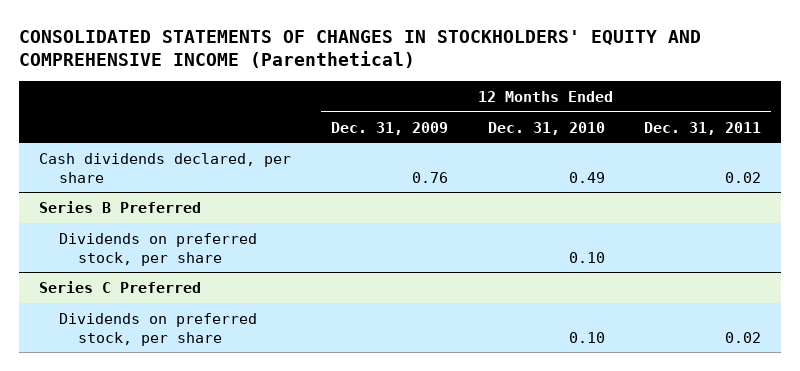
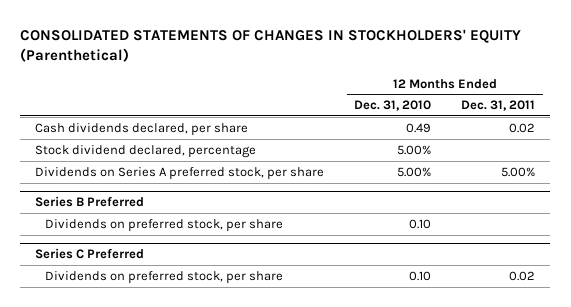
- CONSOLIDATED STATEMENTS OF CHANGES IN STOCKHOLDERS' EQUITY AND COMPREHENSIVE INCOME (Parenthetical)
+ CONSOLIDATED STATEMENTS OF CHANGES IN STOCKHOLDERS' EQUITY (Parenthetical)
- | 12 Months Ended Dec. 31, 2009 | 12 Months Ended Dec. 31, 2010 | 12 Months Ended Dec. 31, 2011
+ | 12 Months Ended Dec. 31, 2010 | 12 Months Ended Dec. 31, 2011
+ Stock dividend declared, percentage | 5.00% |
+ Dividends on Series A preferred stock, per share | 5.00% | 5.00%

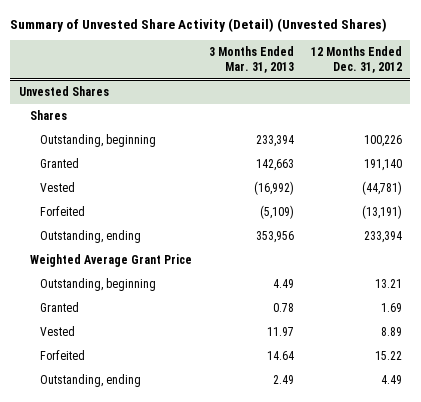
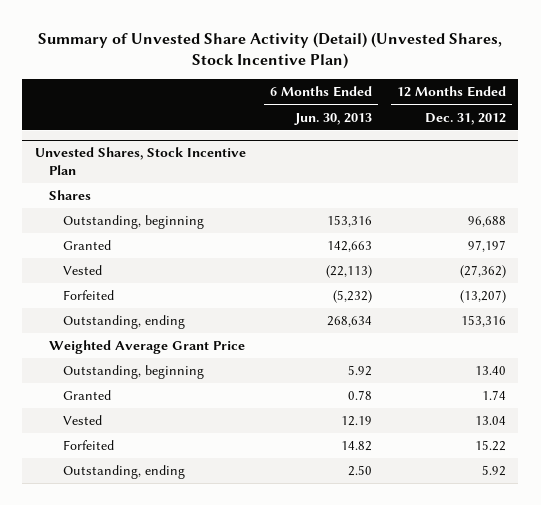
- Summary of Unvested Share Activity (Detail) (Unvested Shares)
+ Summary of Unvested Share Activity (Detail) (Unvested Shares, Stock Incentive Plan)
- | 3 Months Ended Mar. 31, 2013 | 12 Months Ended Dec. 31, 2012
+ | 6 Months Ended Jun. 30, 2013 | 12 Months Ended Dec. 31, 2012
- Unvested Shares
+ Unvested Shares, Stock Incentive Plan
- Outstanding, beginning | 233,394 | 100,226
- Granted | 142,663 | 191,140
- Vested | (16,992) | (44,781)
- Forfeited | (5,109) | (13,191)
- Outstanding, ending | 353,956 | 233,394
+ Outstanding, beginning | 153,316 | 96,688
+ Granted | 142,663 | 97,197
+ Vested | (22,113) | (27,362)
+ Forfeited | (5,232) | (13,207)
+ Outstanding, ending | 268,634 | 153,316
- Outstanding, beginning | 4.49 | 13.21
- Granted | 0.78 | 1.69
- Vested | 11.97 | 8.89
+ Outstanding, beginning | 5.92 | 13.40
+ Granted | 0.78 | 1.74
+ Vested | 12.19 | 13.04
- Outstanding, ending | 2.49 | 4.49
+ Outstanding, ending | 2.50 | 5.92

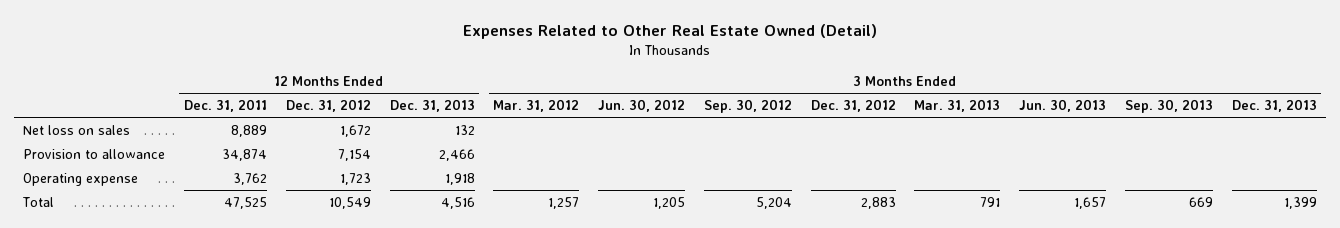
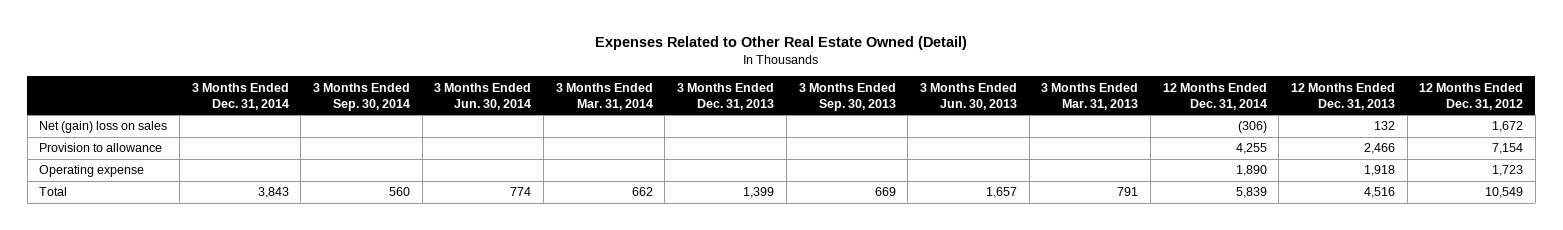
- | 12 Months Ended Dec. 31, 2011 | 12 Months Ended Dec. 31, 2012 | 12 Months Ended Dec. 31, 2013 | 3 Months Ended Mar. 31, 2012 | 3 Months Ended Jun. 30, 2012 | 3 Months Ended Sep. 30, 2012 | 3 Months Ended Dec. 31, 2012 | 3 Months Ended Mar. 31, 2013 | 3 Months Ended Jun. 30, 2013 | 3 Months Ended Sep. 30, 2013 | 3 Months Ended Dec. 31, 2013
+ | 3 Months Ended Dec. 31, 2014 | 3 Months Ended Sep. 30, 2014 | 3 Months Ended Jun. 30, 2014 | 3 Months Ended Mar. 31, 2014 | 3 Months Ended Dec. 31, 2013 | 3 Months Ended Sep. 30, 2013 | 3 Months Ended Jun. 30, 2013 | 3 Months Ended Mar. 31, 2013 | 12 Months Ended Dec. 31, 2014 | 12 Months Ended Dec. 31, 2013 | 12 Months Ended Dec. 31, 2012
- Net loss on sales | 8,889 | 1,672 | 132 | | | | | | | |
+ Net (gain) loss on sales | | | | | | | | | (306) | 132 | 1,672

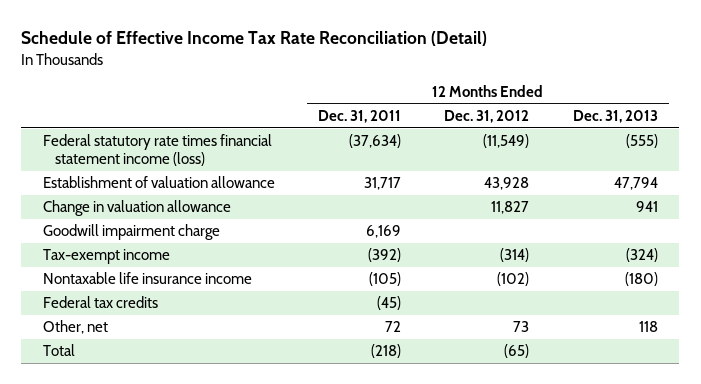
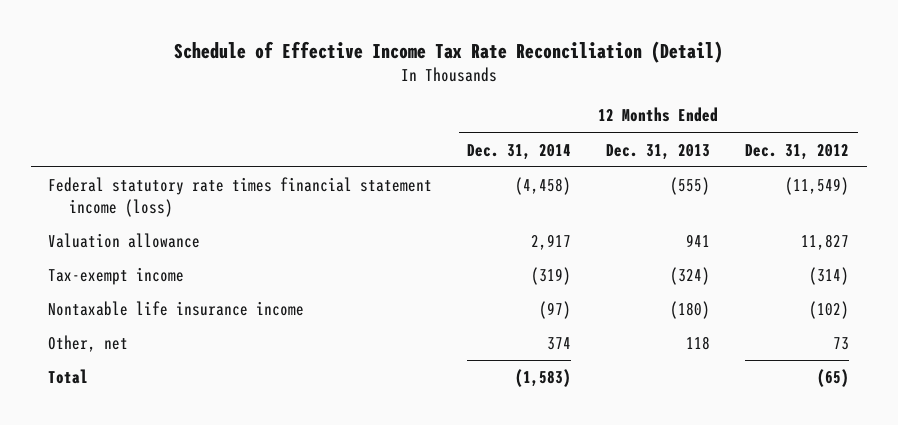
- | 12 Months Ended Dec. 31, 2011 | 12 Months Ended Dec. 31, 2012 | 12 Months Ended Dec. 31, 2013
+ | 12 Months Ended Dec. 31, 2014 | 12 Months Ended Dec. 31, 2013 | 12 Months Ended Dec. 31, 2012
- Establishment of valuation allowance | 31,717 | 43,928 | 47,794
- Change in valuation allowance | | 11,827 | 941
- Goodwill impairment charge | 6,169 | |
+ Valuation allowance | 2,917 | 941 | 11,827
- Federal tax credits | (45) | |

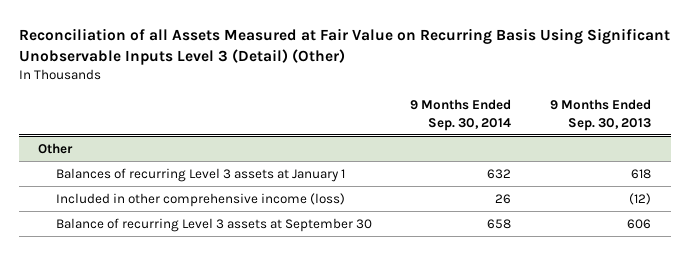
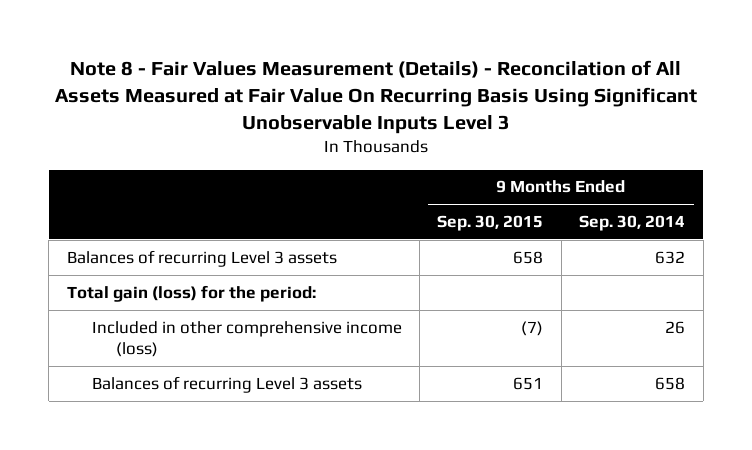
- Reconciliation of all Assets Measured at Fair Value on Recurring Basis Using Significant Unobservable Inputs Level 3 (Detail) (Other)
+ Note 8 - Fair Values Measurement (Details) - Reconcilation of All Assets Measured at Fair Value On Recurring Basis Using Significant Unobservable Inputs Level 3
- | 9 Months Ended Sep. 30, 2014 | 9 Months Ended Sep. 30, 2013
+ | 9 Months Ended Sep. 30, 2015 | 9 Months Ended Sep. 30, 2014
- Other
- Balances of recurring Level 3 assets at January 1 | 632 | 618
+ Balances of recurring Level 3 assets | 658 | 632
+ Total gain (loss) for the period:
- Balance of recurring Level 3 assets at September 30 | 658 | 606
+ Balances of recurring Level 3 assets | 651 | 658

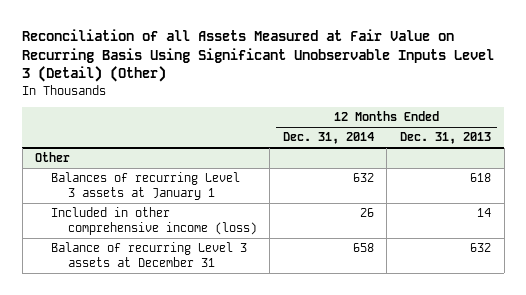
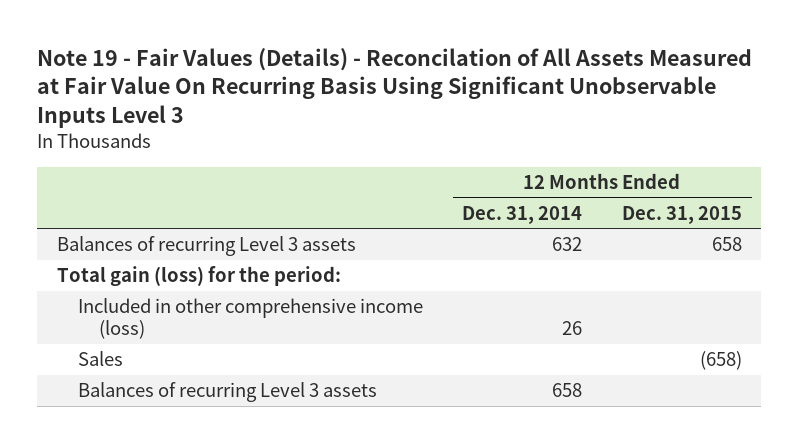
- Reconciliation of all Assets Measured at Fair Value on Recurring Basis Using Significant Unobservable Inputs Level 3 (Detail) (Other)
+ Note 19 - Fair Values (Details) - Reconcilation of All Assets Measured at Fair Value On Recurring Basis Using Significant Unobservable Inputs Level 3
- | 12 Months Ended Dec. 31, 2014 | 12 Months Ended Dec. 31, 2013
+ | 12 Months Ended Dec. 31, 2014 | 12 Months Ended Dec. 31, 2015
- Other
- Balances of recurring Level 3 assets at January 1 | 632 | 618
+ Balances of recurring Level 3 assets | 632 | 658
+ Total gain (loss) for the period:
- Balance of recurring Level 3 assets at December 31 | 658 | 632
+ Sales | | (658)
+ Balances of recurring Level 3 assets | 658 |

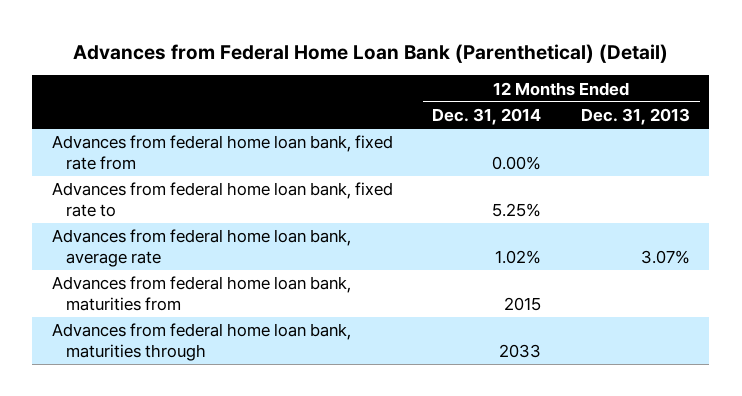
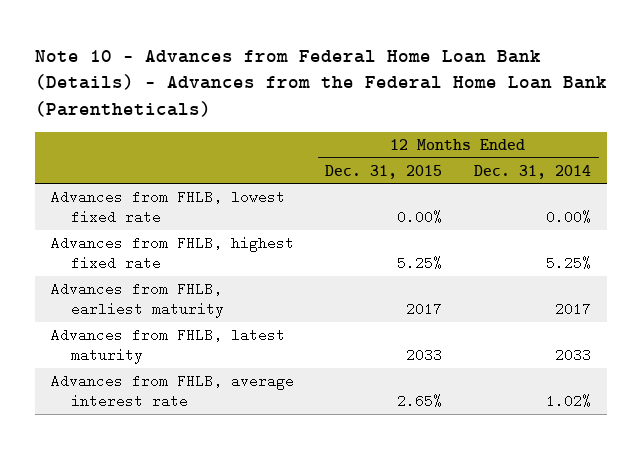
- Advances from Federal Home Loan Bank (Parenthetical) (Detail)
+ Note 10 - Advances from Federal Home Loan Bank (Details) - Advances from the Federal Home Loan Bank (Parentheticals)
- | 12 Months Ended Dec. 31, 2014 | 12 Months Ended Dec. 31, 2013
+ | 12 Months Ended Dec. 31, 2015 | 12 Months Ended Dec. 31, 2014
- Advances from federal home loan bank, fixed rate from | 0.00% |
- Advances from federal home loan bank, fixed rate to | 5.25% |
- Advances from federal home loan bank, average rate | 1.02% | 3.07%
- Advances from federal home loan bank, maturities from | 2015 |
- Advances from federal home loan bank, maturities through | 2033 |
+ Advances from FHLB, lowest fixed rate | 0.00% | 0.00%
+ Advances from FHLB, highest fixed rate | 5.25% | 5.25%
+ Advances from FHLB, earliest maturity | 2017 | 2017
+ Advances from FHLB, latest maturity | 2033 | 2033
+ Advances from FHLB, average interest rate | 2.65% | 1.02%

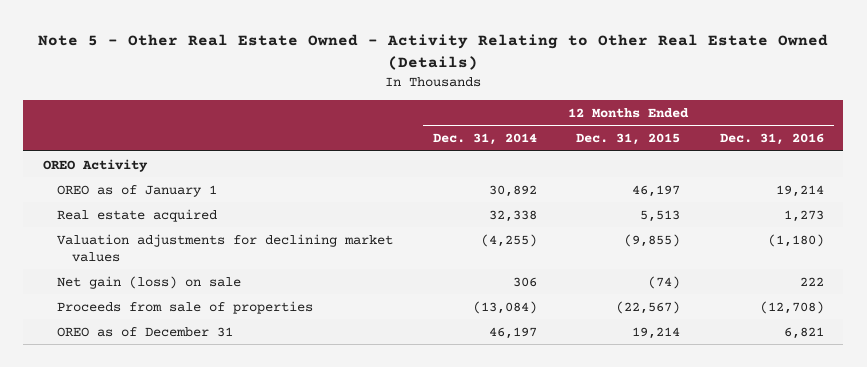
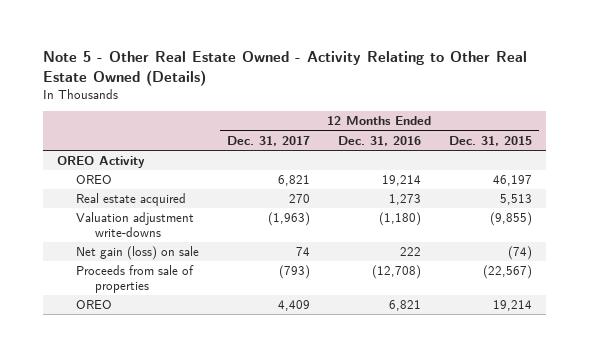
- | 12 Months Ended Dec. 31, 2014 | 12 Months Ended Dec. 31, 2015 | 12 Months Ended Dec. 31, 2016
+ | 12 Months Ended Dec. 31, 2017 | 12 Months Ended Dec. 31, 2016 | 12 Months Ended Dec. 31, 2015
- OREO as of January 1 | 30,892 | 46,197 | 19,214
+ OREO | 6,821 | 19,214 | 46,197
- Valuation adjustments for declining market values | (4,255) | (9,855) | (1,180)
+ Valuation adjustment write-downs | (1,963) | (1,180) | (9,855)
- OREO as of December 31 | 46,197 | 19,214 | 6,821
+ OREO | 4,409 | 6,821 | 19,214

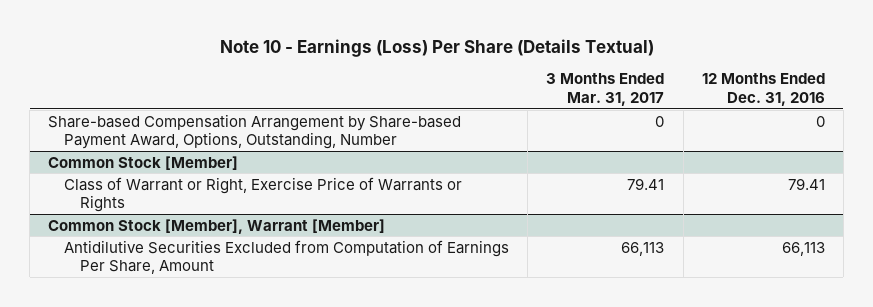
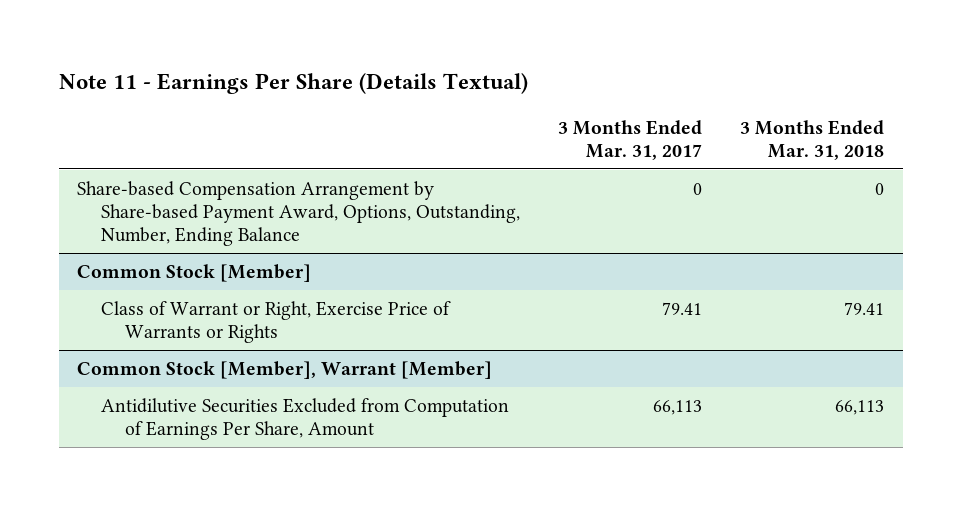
- Note 10 - Earnings (Loss) Per Share (Details Textual)
+ Note 11 - Earnings Per Share (Details Textual)
- | 3 Months Ended Mar. 31, 2017 | 12 Months Ended Dec. 31, 2016
+ | 3 Months Ended Mar. 31, 2017 | 3 Months Ended Mar. 31, 2018
- Share-based Compensation Arrangement by Share-based Payment Award, Options, Outstanding, Number | 0 | 0
+ Share-based Compensation Arrangement by Share-based Payment Award, Options, Outstanding, Number, Ending Balance | 0 | 0

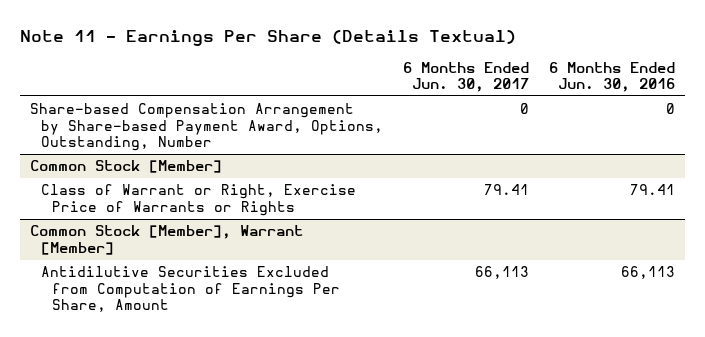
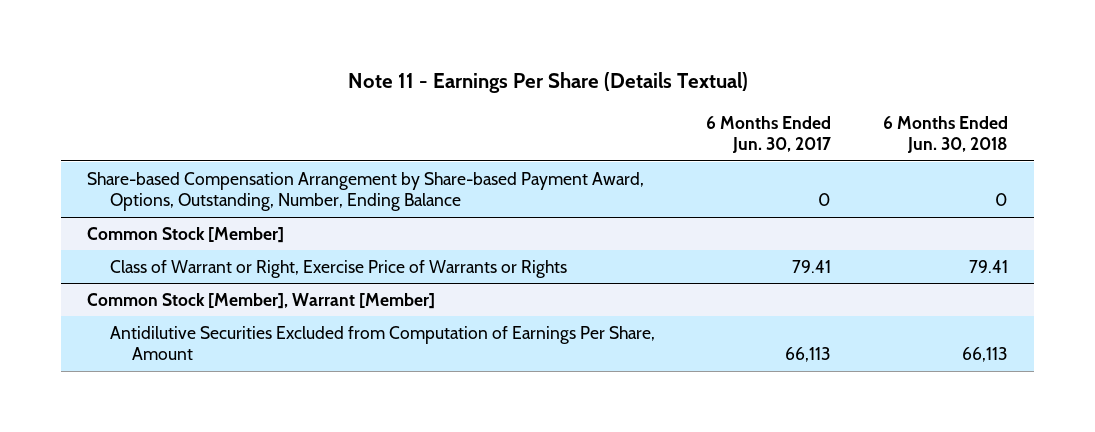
- | 6 Months Ended Jun. 30, 2017 | 6 Months Ended Jun. 30, 2016
+ | 6 Months Ended Jun. 30, 2017 | 6 Months Ended Jun. 30, 2018
- Share-based Compensation Arrangement by Share-based Payment Award, Options, Outstanding, Number | 0 | 0
+ Share-based Compensation Arrangement by Share-based Payment Award, Options, Outstanding, Number, Ending Balance | 0 | 0

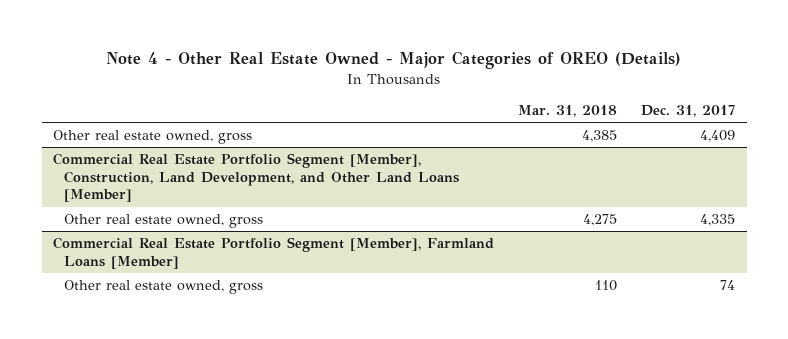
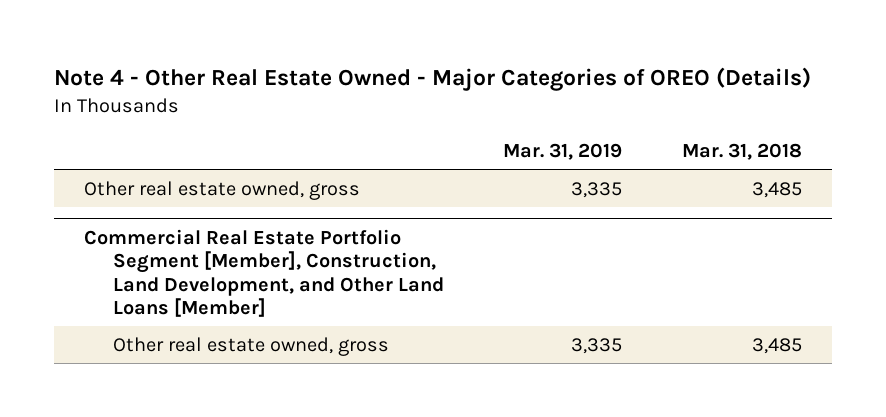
- | Mar. 31, 2018 | Dec. 31, 2017
+ | Mar. 31, 2019 | Mar. 31, 2018
- Other real estate owned, gross | 4,385 | 4,409
+ Other real estate owned, gross | 3,335 | 3,485
@ Commercial Real Estate Portfolio Segment [Member], Construction, Land Development, and Other Land Loans [Member]
- Other real estate owned, gross | 4,275 | 4,335
- Commercial Real Estate Portfolio Segment [Member], Farmland Loans [Member]
- Other real estate owned, gross | 110 | 74
@ Commercial Real Estate Portfolio Segment [Member], Construction, Land Development, and Other Land Loans [Member]
+ Other real estate owned, gross | 3,335 | 3,485

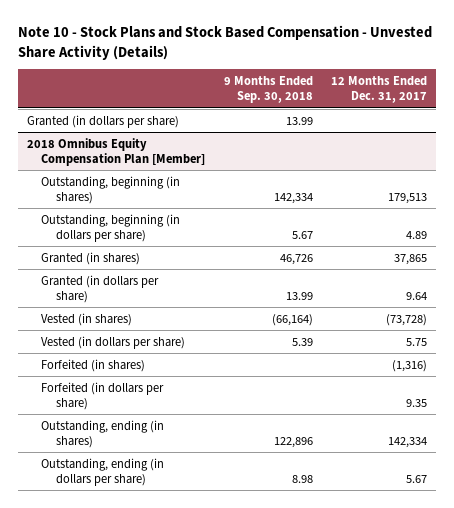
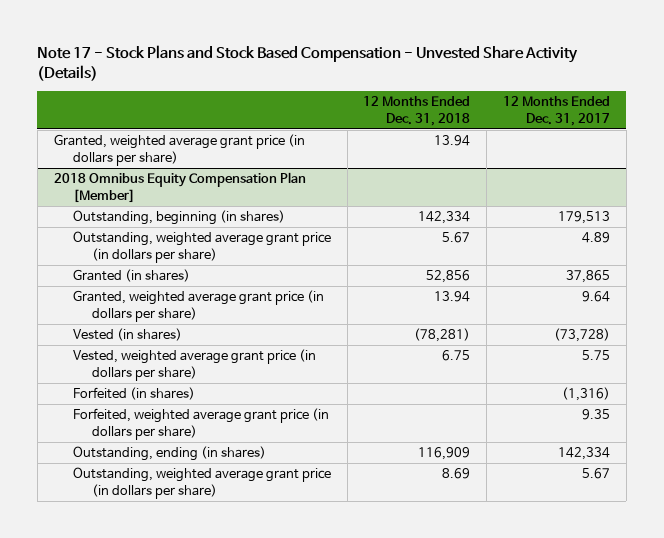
- Note 10 - Stock Plans and Stock Based Compensation - Unvested Share Activity (Details)
+ Note 17 - Stock Plans and Stock Based Compensation - Unvested Share Activity (Details)
- | 9 Months Ended Sep. 30, 2018 | 12 Months Ended Dec. 31, 2017
+ | 12 Months Ended Dec. 31, 2018 | 12 Months Ended Dec. 31, 2017
- Granted (in dollars per share) | 13.99 |
+ Granted, weighted average grant price (in dollars per share) | 13.94 |
@ 2018 Omnibus Equity Compensation Plan [Member]
- Outstanding, beginning (in dollars per share) | 5.67 | 4.89
+ Outstanding, weighted average grant price (in dollars per share) | 5.67 | 4.89
- Granted (in dollars per share) | 13.99 | 9.64
+ Granted, weighted average grant price (in dollars per share) | 13.94 | 9.64
- Vested (in dollars per share) | 5.39 | 5.75
+ Vested, weighted average grant price (in dollars per share) | 6.75 | 5.75
- Forfeited (in dollars per share) | | 9.35
+ Forfeited, weighted average grant price (in dollars per share) | | 9.35
- Outstanding, ending (in dollars per share) | 8.98 | 5.67
+ Outstanding, weighted average grant price (in dollars per share) | 8.69 | 5.67

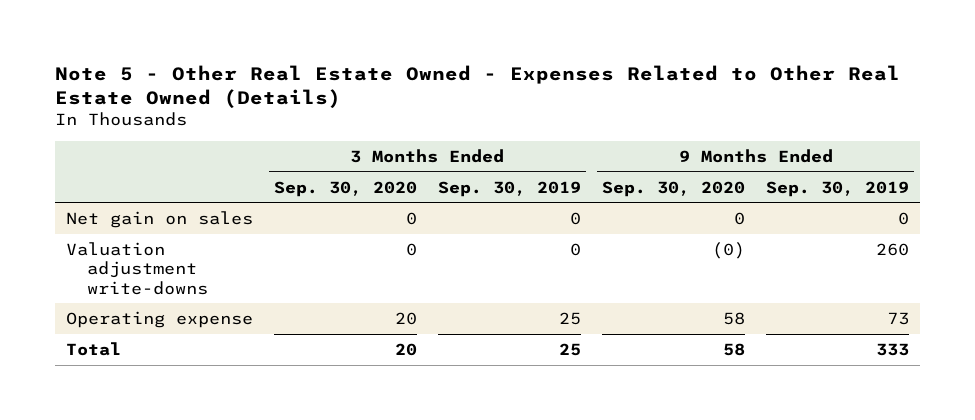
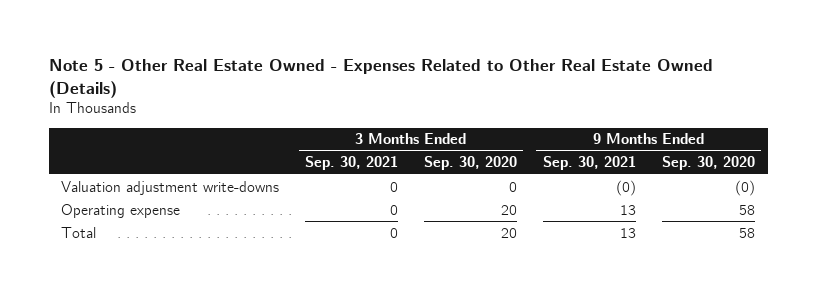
- | 3 Months Ended Sep. 30, 2020 | 3 Months Ended Sep. 30, 2019 | 9 Months Ended Sep. 30, 2020 | 9 Months Ended Sep. 30, 2019
+ | 3 Months Ended Sep. 30, 2021 | 3 Months Ended Sep. 30, 2020 | 9 Months Ended Sep. 30, 2021 | 9 Months Ended Sep. 30, 2020
- Net gain on sales | 0 | 0 | 0 | 0

